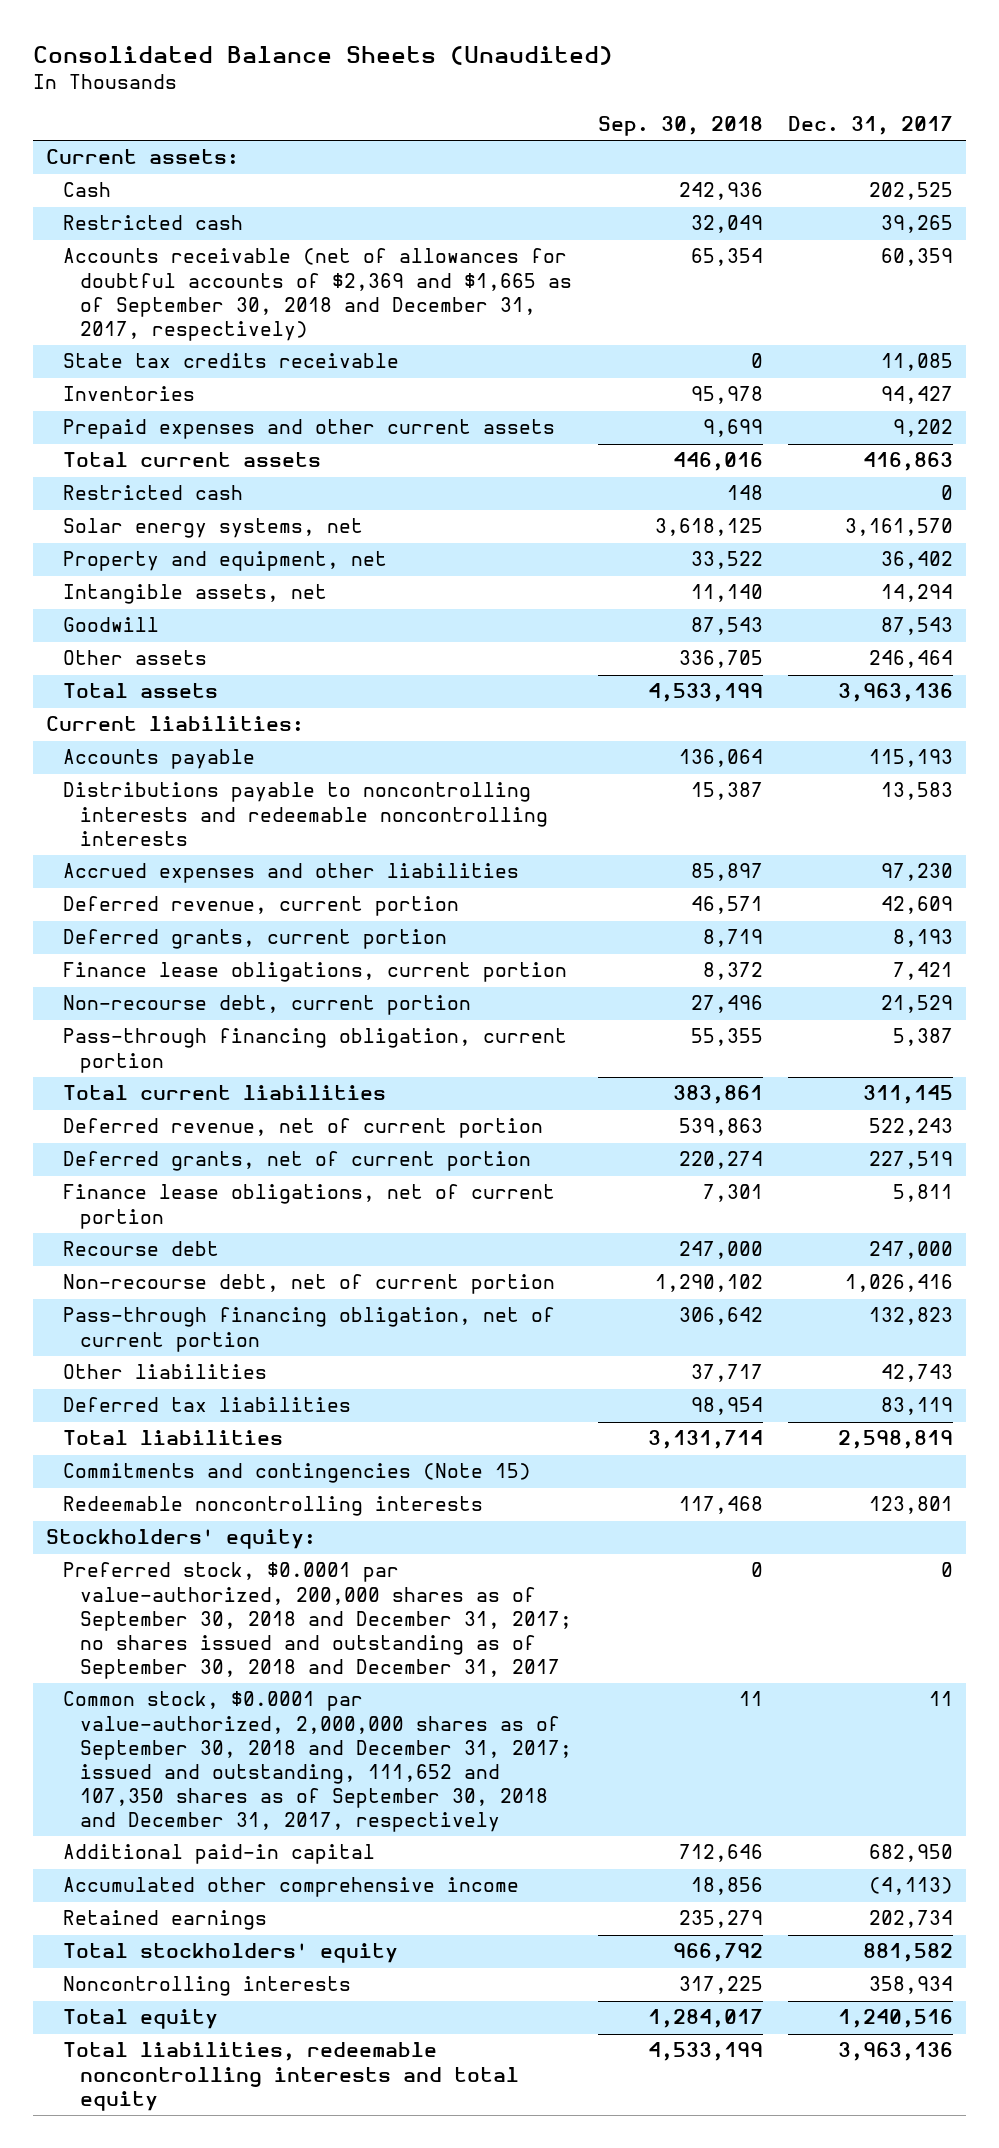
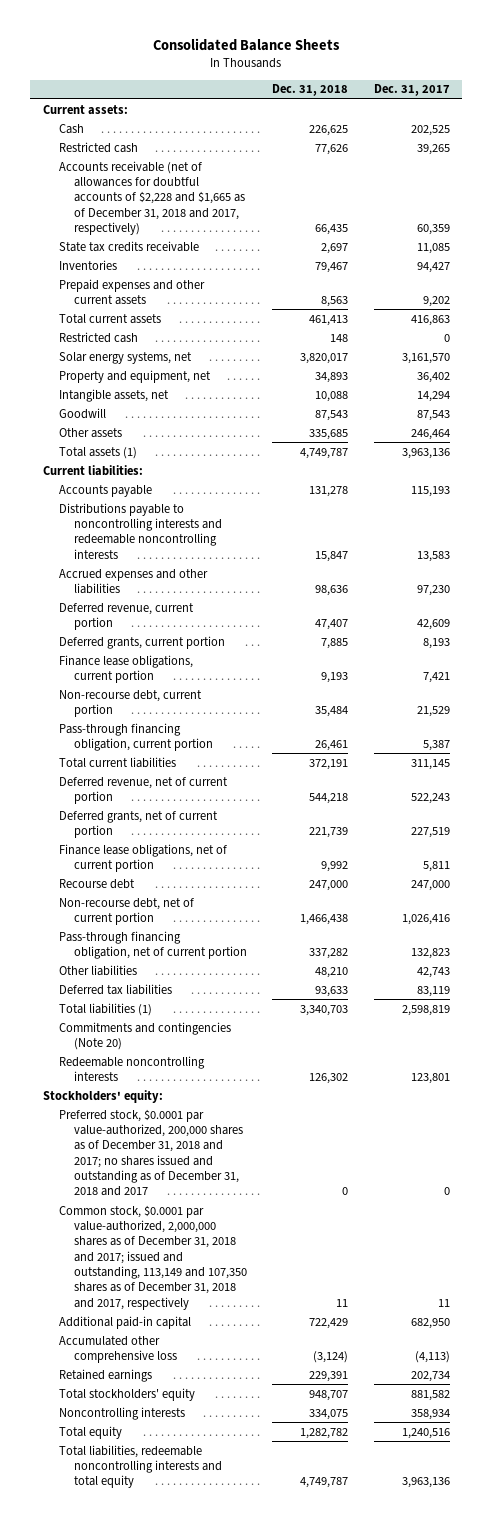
- Consolidated Balance Sheets (Unaudited)
+ Consolidated Balance Sheets
- | Sep. 30, 2018 | Dec. 31, 2017
+ | Dec. 31, 2018 | Dec. 31, 2017
- Accounts receivable (net of allowances for doubtful accounts of $2,369 and $1,665 as of September 30, 2018 and December 31, 2017, respectively) | 65,354 | 60,359
+ Accounts receivable (net of allowances for doubtful accounts of $2,228 and $1,665 as of December 31, 2018 and 2017, respectively) | 66,435 | 60,359
- Total assets | 4,533,199 | 3,963,136
+ Total assets (1) | 4,749,787 | 3,963,136
- Total liabilities | 3,131,714 | 2,598,819
- Commitments and contingencies (Note 15)
+ Total liabilities (1) | 3,340,703 | 2,598,819
+ Commitments and contingencies (Note 20)
- Preferred stock, $0.0001 par value-authorized, 200,000 shares as of September 30, 2018 and December 31, 2017; no shares issued and outstanding as of September 30, 2018 and December 31, 2017 | 0 | 0
- Common stock, $0.0001 par value-authorized, 2,000,000 shares as of September 30, 2018 and December 31, 2017; issued and outstanding, 111,652 and 107,350 shares as of September 30, 2018 and December 31, 2017, respectively | 11 | 11
+ Preferred stock, $0.0001 par value-authorized, 200,000 shares as of December 31, 2018 and 2017; no shares issued and outstanding as of December 31, 2018 and 2017 | 0 | 0
+ Common stock, $0.0001 par value-authorized, 2,000,000 shares as of December 31, 2018 and 2017; issued and outstanding, 113,149 and 107,350 shares as of December 31, 2018 and 2017, respectively | 11 | 11
- Accumulated other comprehensive income | 18,856 | (4,113)
+ Accumulated other comprehensive loss | (3,124) | (4,113)

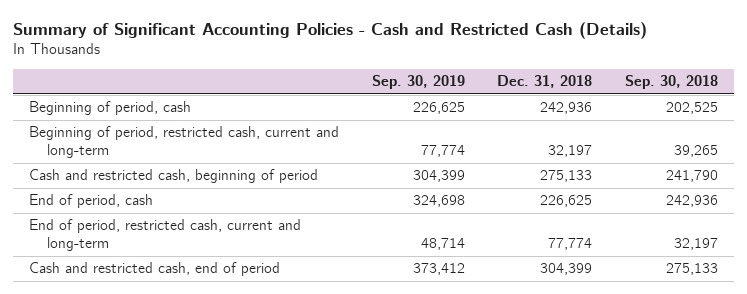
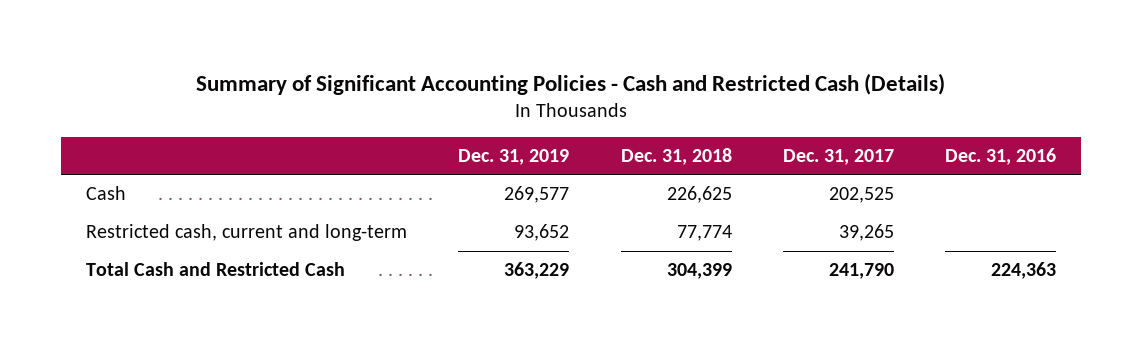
- | Sep. 30, 2019 | Dec. 31, 2018 | Sep. 30, 2018
+ | Dec. 31, 2019 | Dec. 31, 2018 | Dec. 31, 2017 | Dec. 31, 2016
- Beginning of period, cash | 226,625 | 242,936 | 202,525
- Beginning of period, restricted cash, current and long-term | 77,774 | 32,197 | 39,265
- Cash and restricted cash, beginning of period | 304,399 | 275,133 | 241,790
- End of period, cash | 324,698 | 226,625 | 242,936
- End of period, restricted cash, current and long-term | 48,714 | 77,774 | 32,197
- Cash and restricted cash, end of period | 373,412 | 304,399 | 275,133
+ Cash | 269,577 | 226,625 | 202,525 |
+ Restricted cash, current and long-term | 93,652 | 77,774 | 39,265 |
+ Total Cash and Restricted Cash | 363,229 | 304,399 | 241,790 | 224,363

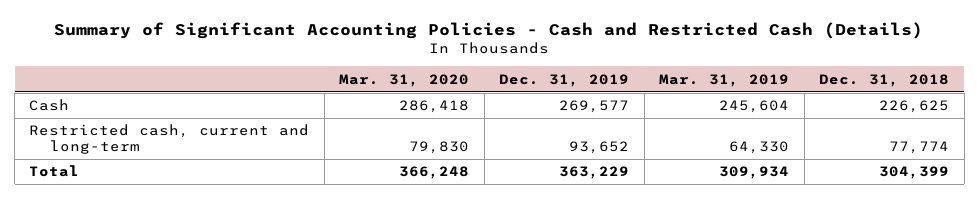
- | Dec. 31, 2019 | Dec. 31, 2018 | Dec. 31, 2017 | Dec. 31, 2016
+ | Mar. 31, 2020 | Dec. 31, 2019 | Mar. 31, 2019 | Dec. 31, 2018
- Total Cash and Restricted Cash | 363,229 | 304,399 | 241,790 | 224,363
+ Total | 366,248 | 363,229 | 309,934 | 304,399

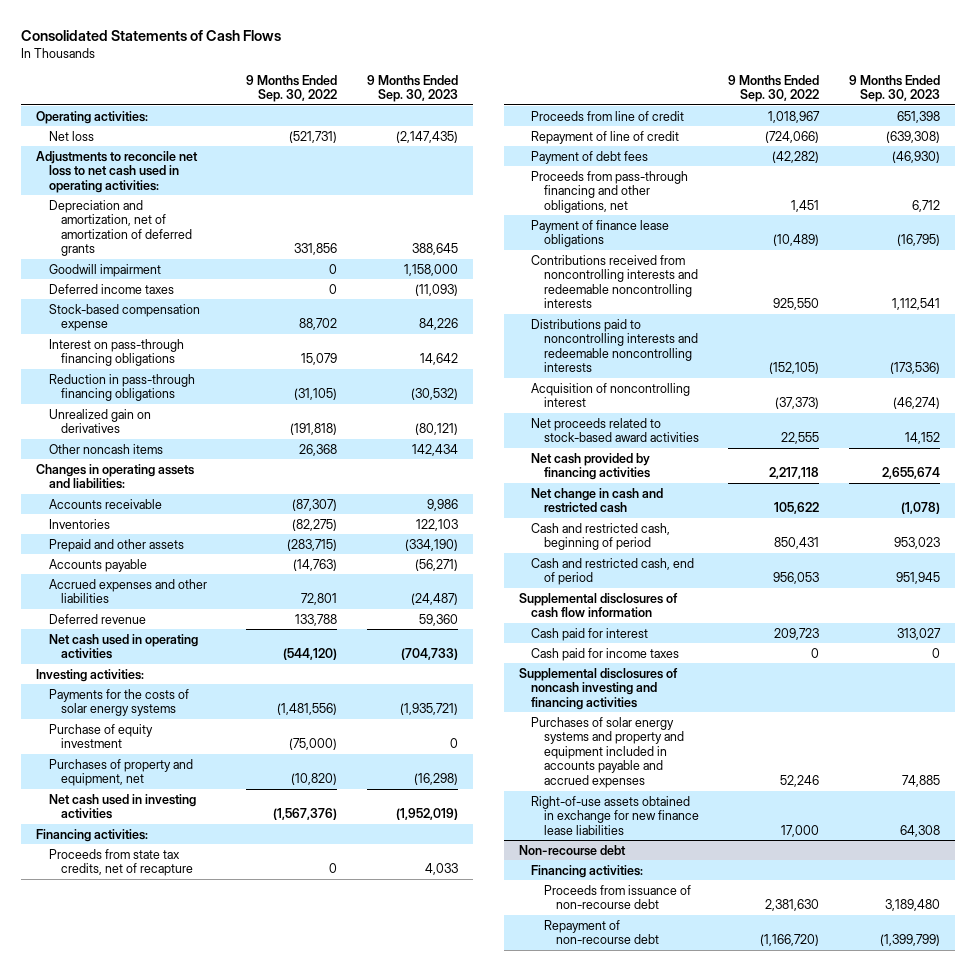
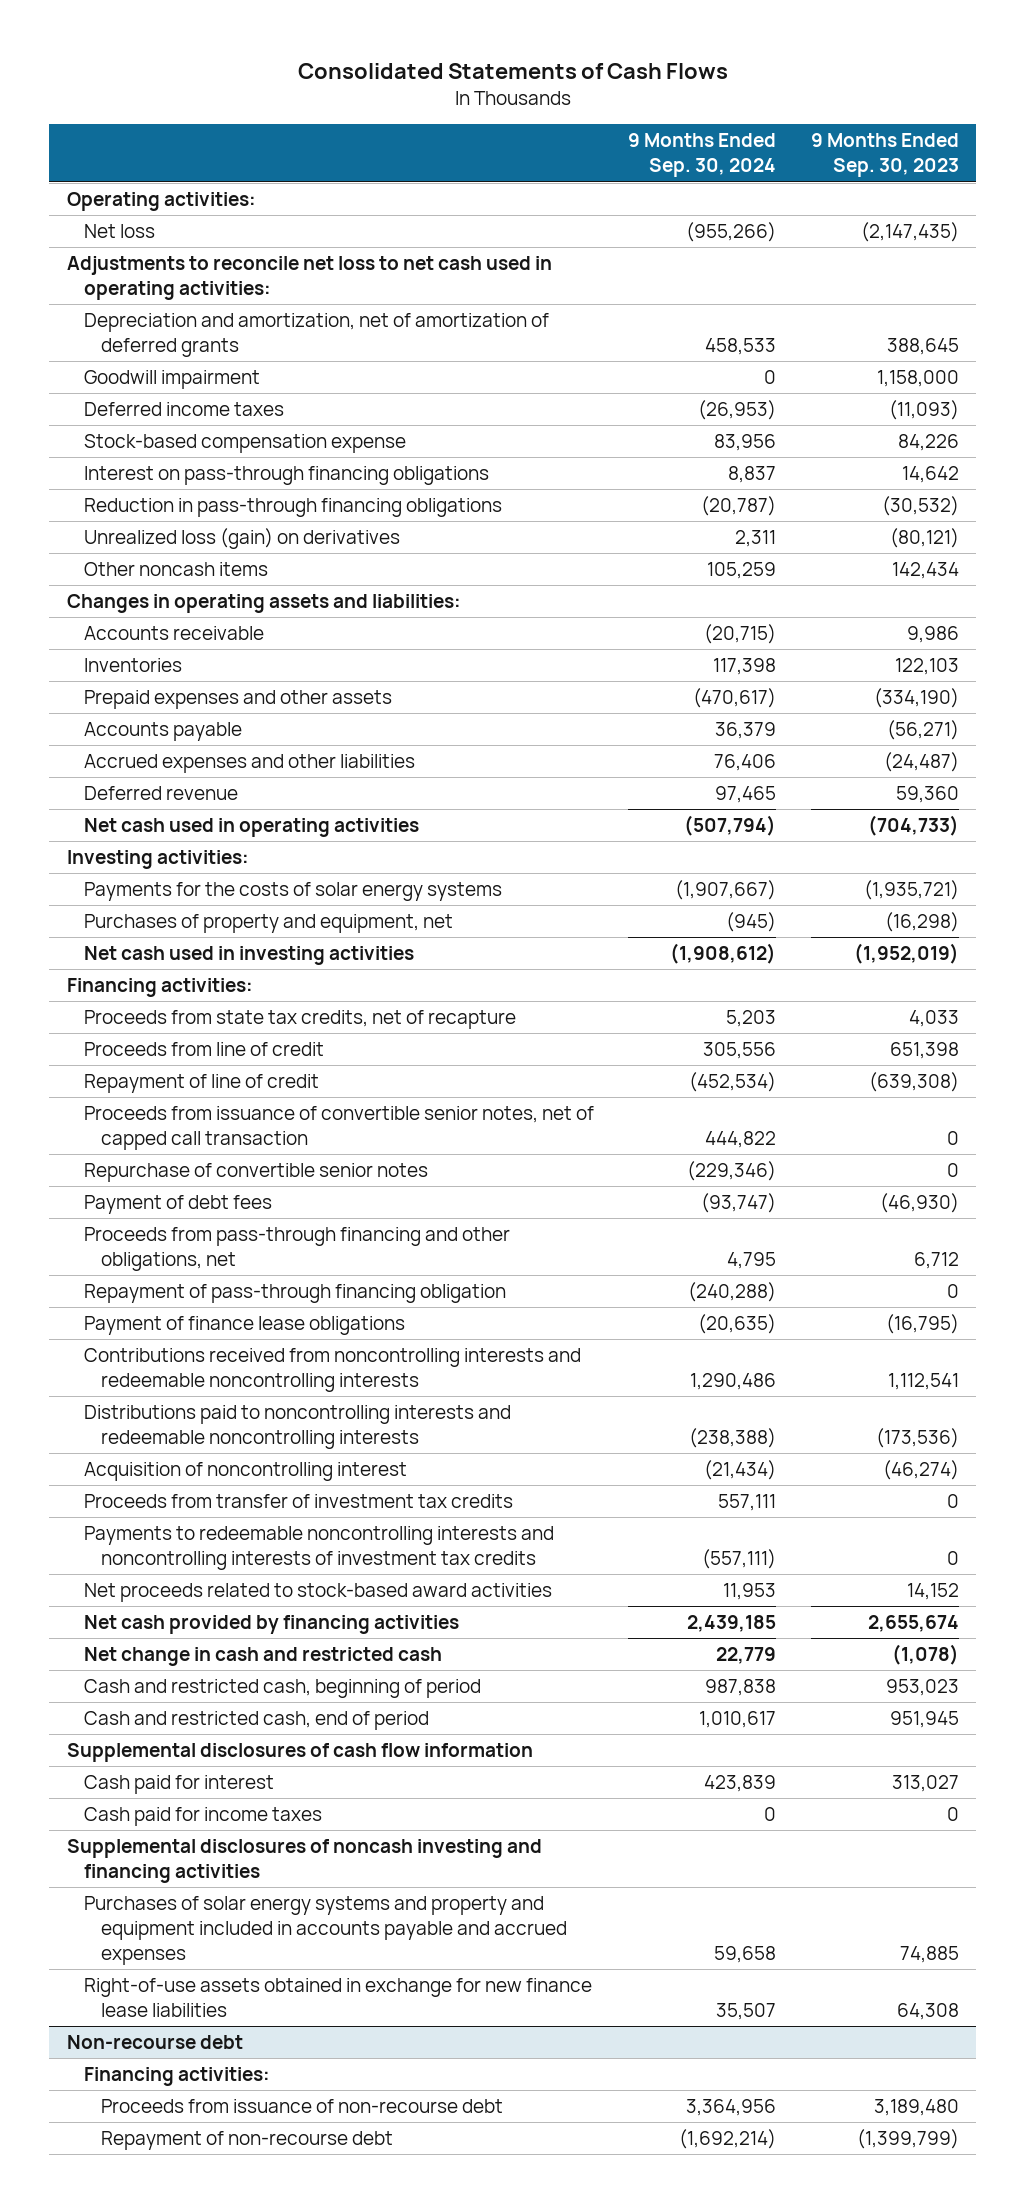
- | 9 Months Ended Sep. 30, 2022 | 9 Months Ended Sep. 30, 2023
+ | 9 Months Ended Sep. 30, 2024 | 9 Months Ended Sep. 30, 2023
- Unrealized gain on derivatives | (191,818) | (80,121)
+ Unrealized loss (gain) on derivatives | 2,311 | (80,121)
- Prepaid and other assets | (283,715) | (334,190)
+ Prepaid expenses and other assets | (470,617) | (334,190)
- Purchase of equity investment | (75,000) | 0
+ Proceeds from issuance of convertible senior notes, net of capped call transaction | 444,822 | 0
+ Repurchase of convertible senior notes | (229,346) | 0
+ Repayment of pass-through financing obligation | (240,288) | 0
+ Proceeds from transfer of investment tax credits | 557,111 | 0
+ Payments to redeemable noncontrolling interests and noncontrolling interests of investment tax credits | (557,111) | 0

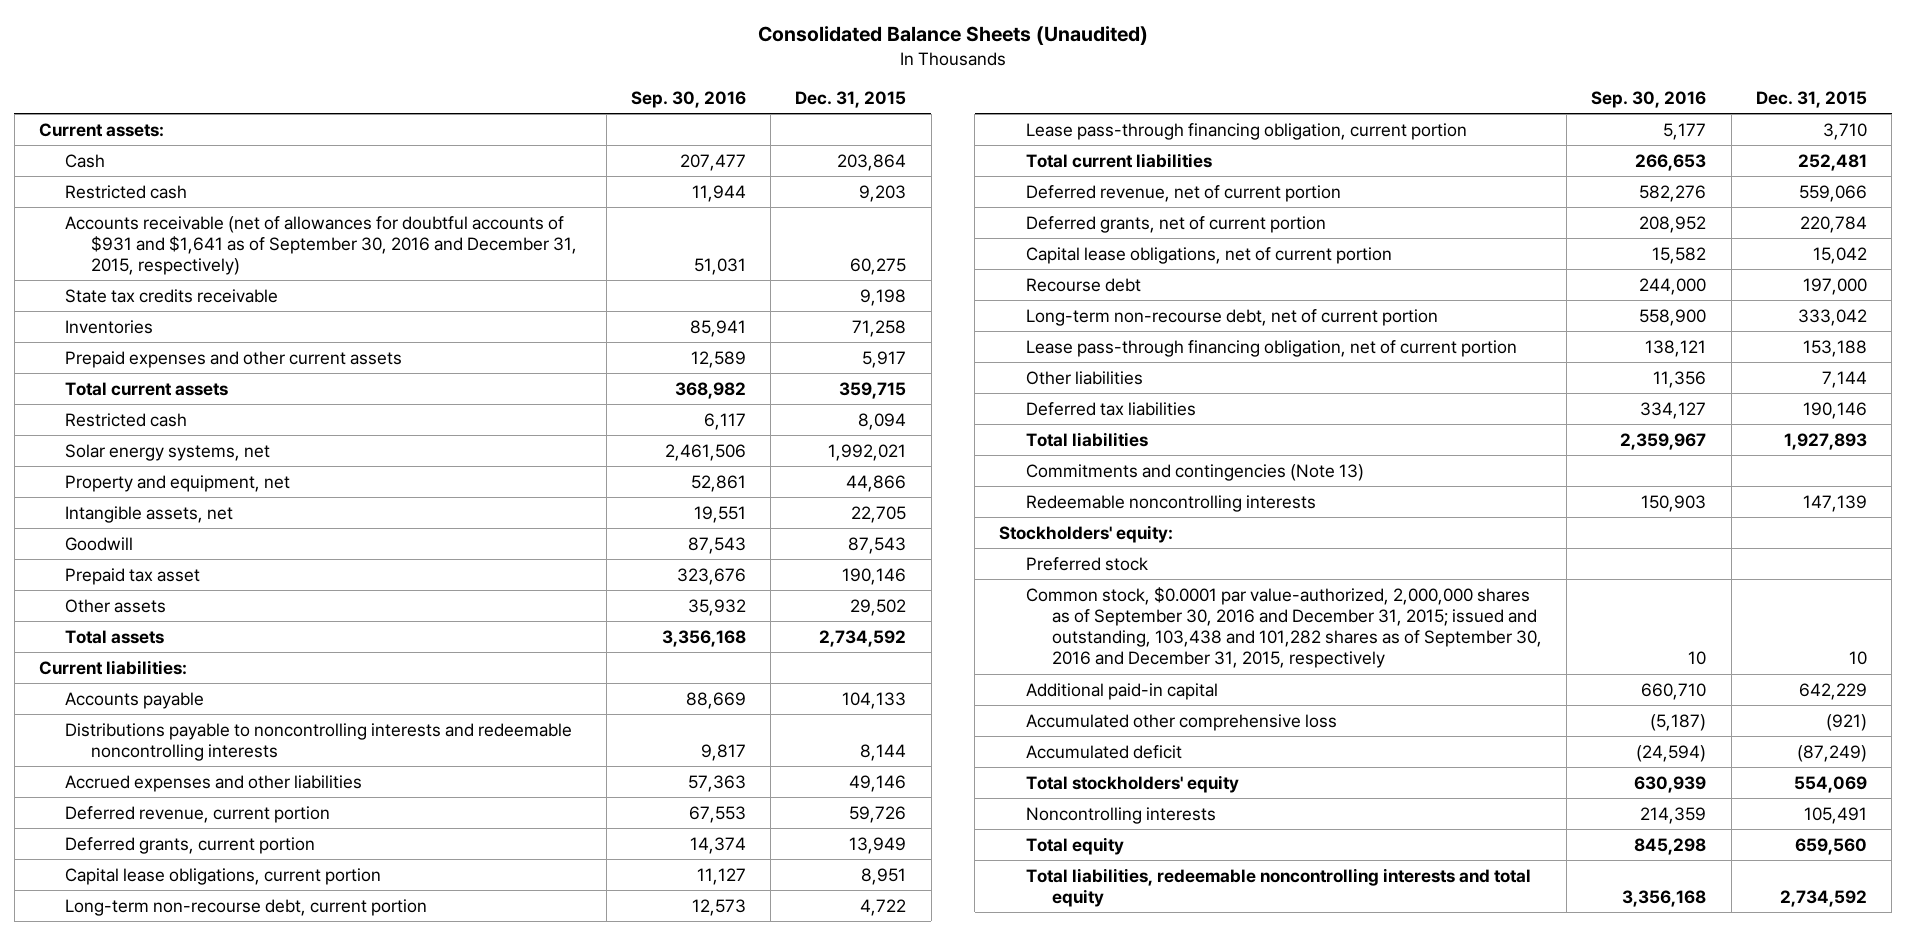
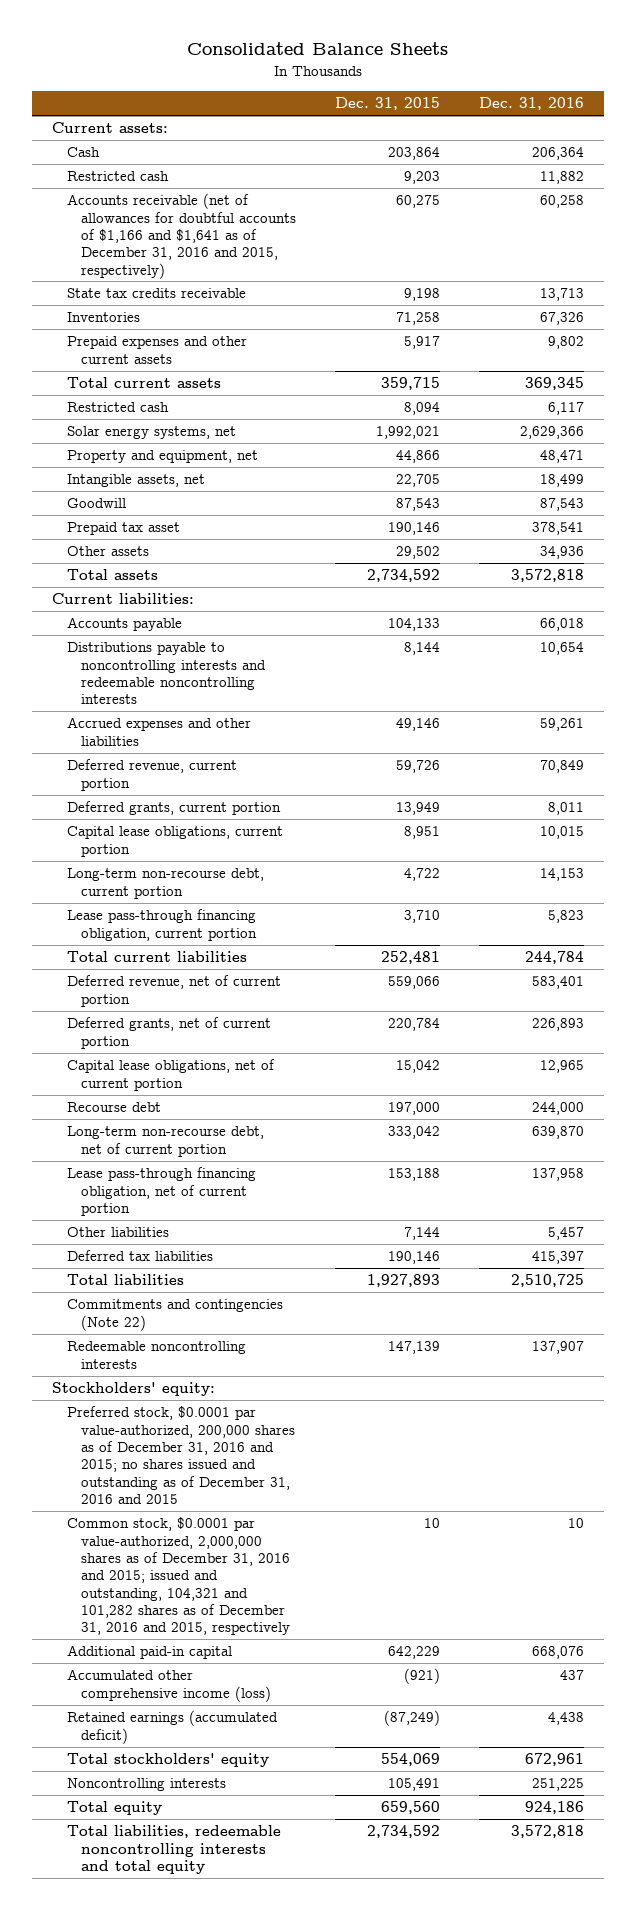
- Consolidated Balance Sheets (Unaudited)
+ Consolidated Balance Sheets
- | Sep. 30, 2016 | Dec. 31, 2015
+ | Dec. 31, 2015 | Dec. 31, 2016
- Accounts receivable (net of allowances for doubtful accounts of $931 and $1,641 as of September 30, 2016 and December 31, 2015, respectively) | 51,031 | 60,275
+ Accounts receivable (net of allowances for doubtful accounts of $1,166 and $1,641 as of December 31, 2016 and 2015, respectively) | 60,275 | 60,258
- Commitments and contingencies (Note 13)
+ Commitments and contingencies (Note 22)
- Preferred stock
- Common stock, $0.0001 par value-authorized, 2,000,000 shares as of September 30, 2016 and December 31, 2015; issued and outstanding, 103,438 and 101,282 shares as of September 30, 2016 and December 31, 2015, respectively | 10 | 10
+ Preferred stock, $0.0001 par value-authorized, 200,000 shares as of December 31, 2016 and 2015; no shares issued and outstanding as of December 31, 2016 and 2015
+ Common stock, $0.0001 par value-authorized, 2,000,000 shares as of December 31, 2016 and 2015; issued and outstanding, 104,321 and 101,282 shares as of December 31, 2016 and 2015, respectively | 10 | 10
- Accumulated other comprehensive loss | (5,187) | (921)
- Accumulated deficit | (24,594) | (87,249)
+ Accumulated other comprehensive income (loss) | (921) | 437
+ Retained earnings (accumulated deficit) | (87,249) | 4,438

